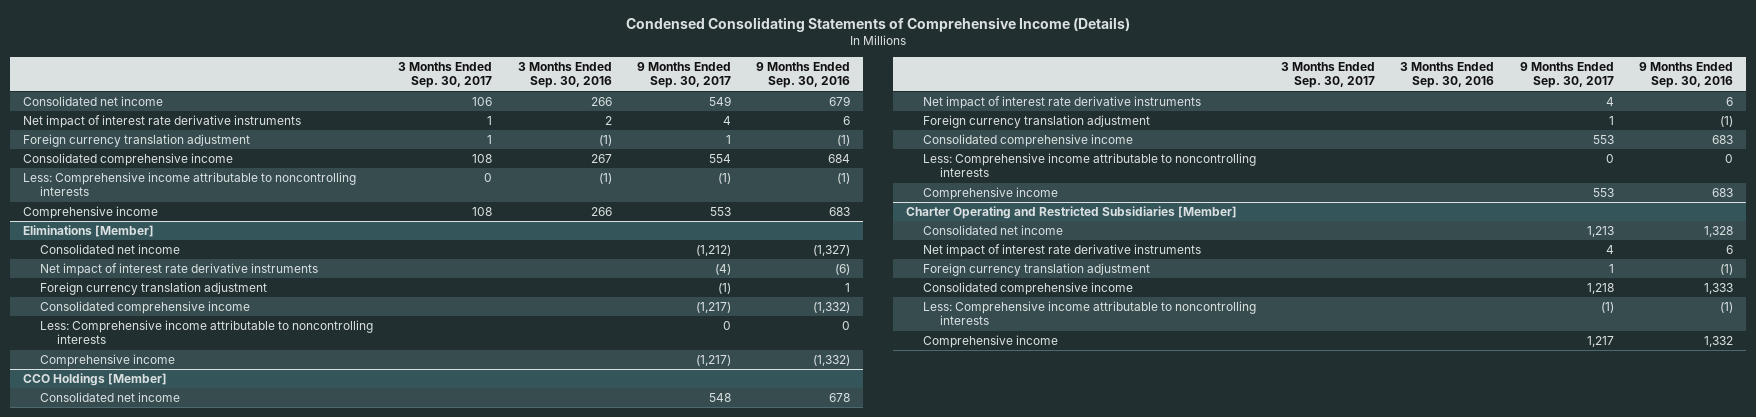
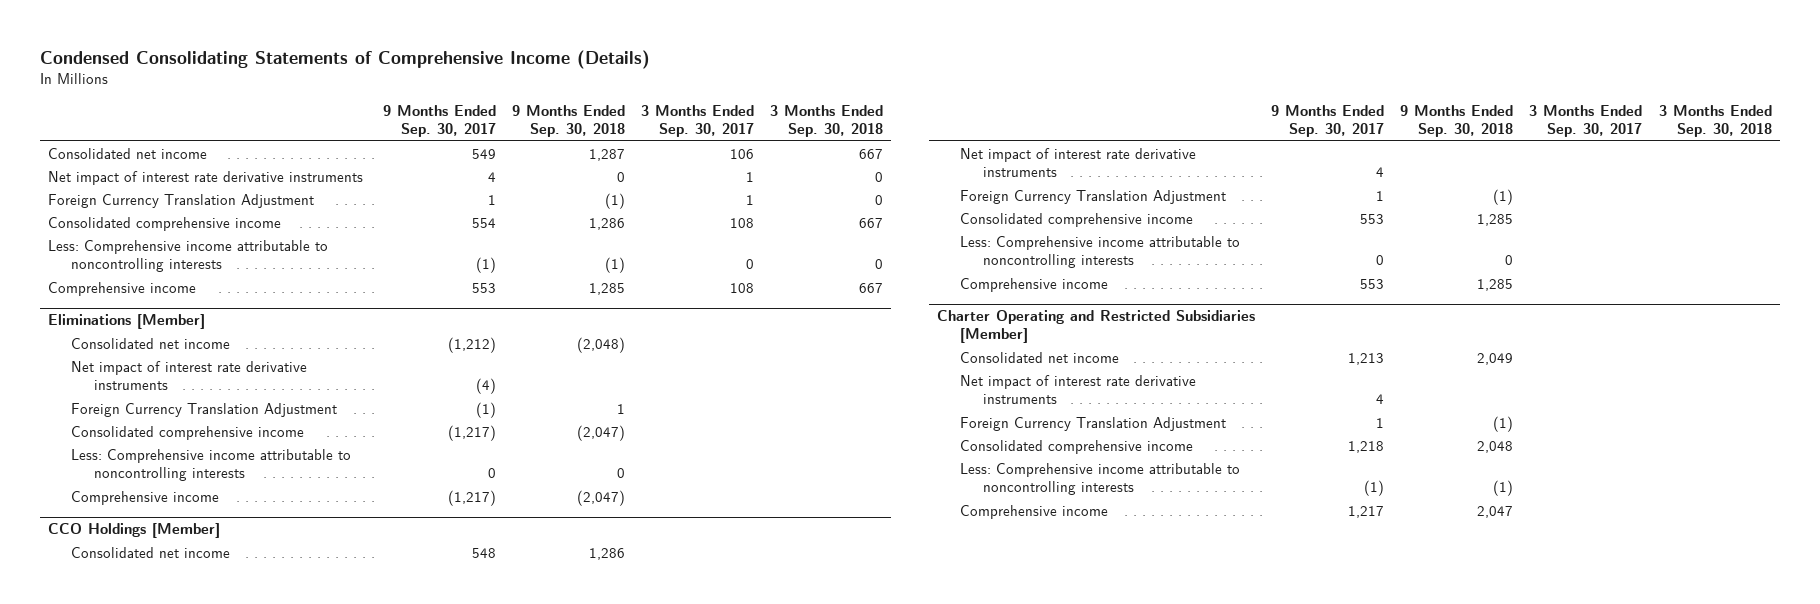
- | 3 Months Ended Sep. 30, 2017 | 3 Months Ended Sep. 30, 2016 | 9 Months Ended Sep. 30, 2017 | 9 Months Ended Sep. 30, 2016
+ | 9 Months Ended Sep. 30, 2017 | 9 Months Ended Sep. 30, 2018 | 3 Months Ended Sep. 30, 2017 | 3 Months Ended Sep. 30, 2018
- Foreign currency translation adjustment | 1 | (1) | 1 | (1)
+ Foreign Currency Translation Adjustment | 1 | (1) | 1 | 0
@ Eliminations [Member]
- Foreign currency translation adjustment | | | (1) | 1
+ Foreign Currency Translation Adjustment | (1) | 1 | |
@ CCO Holdings [Member]
- Foreign currency translation adjustment | | | 1 | (1)
+ Foreign Currency Translation Adjustment | 1 | (1) | |
@ Charter Operating and Restricted Subsidiaries [Member]
- Foreign currency translation adjustment | | | 1 | (1)
+ Foreign Currency Translation Adjustment | 1 | (1) | |

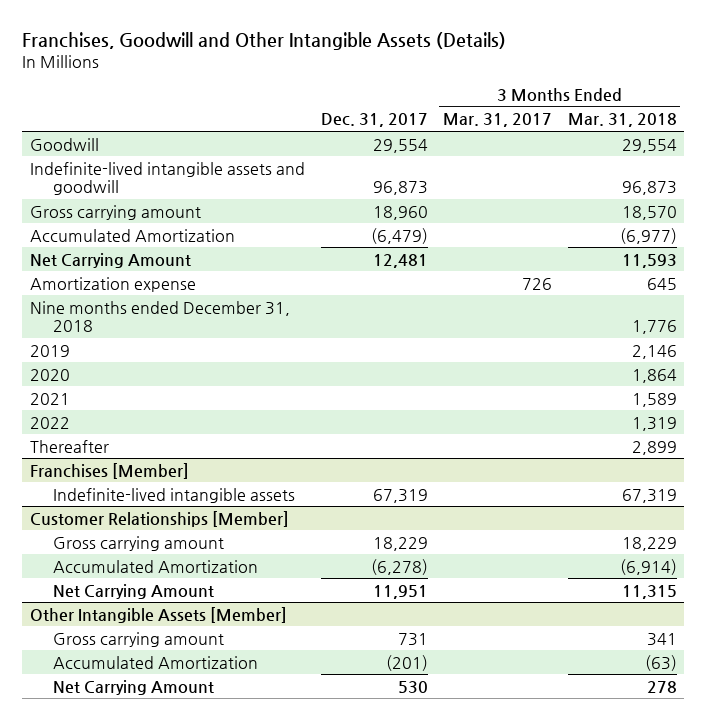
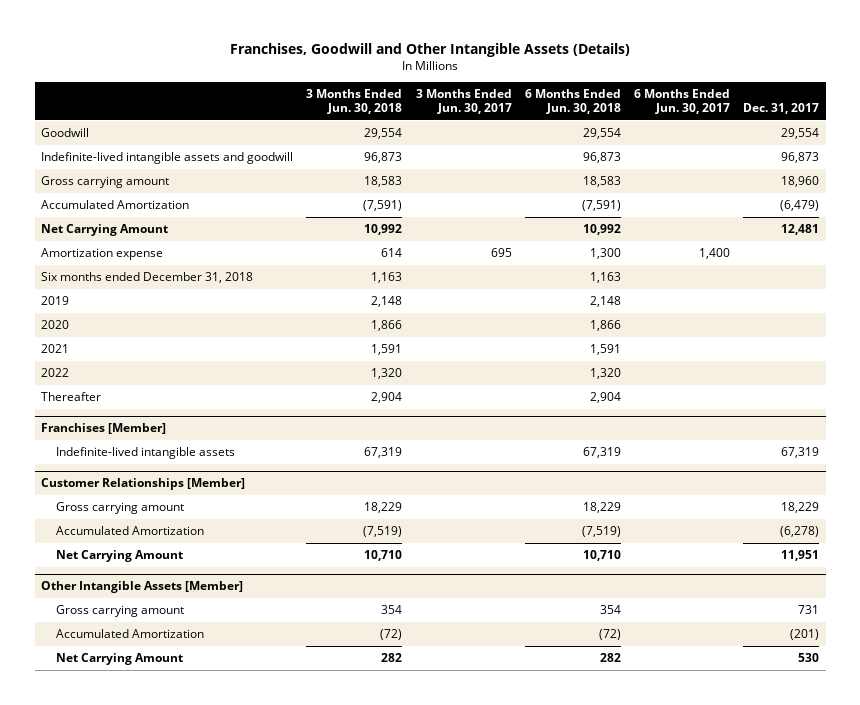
- | Dec. 31, 2017 | 3 Months Ended Mar. 31, 2017 | 3 Months Ended Mar. 31, 2018
+ | 3 Months Ended Jun. 30, 2018 | 3 Months Ended Jun. 30, 2017 | 6 Months Ended Jun. 30, 2018 | 6 Months Ended Jun. 30, 2017 | Dec. 31, 2017
- Nine months ended December 31, 2018 | | | 1,776
+ Six months ended December 31, 2018 | 1,163 | | 1,163 | |

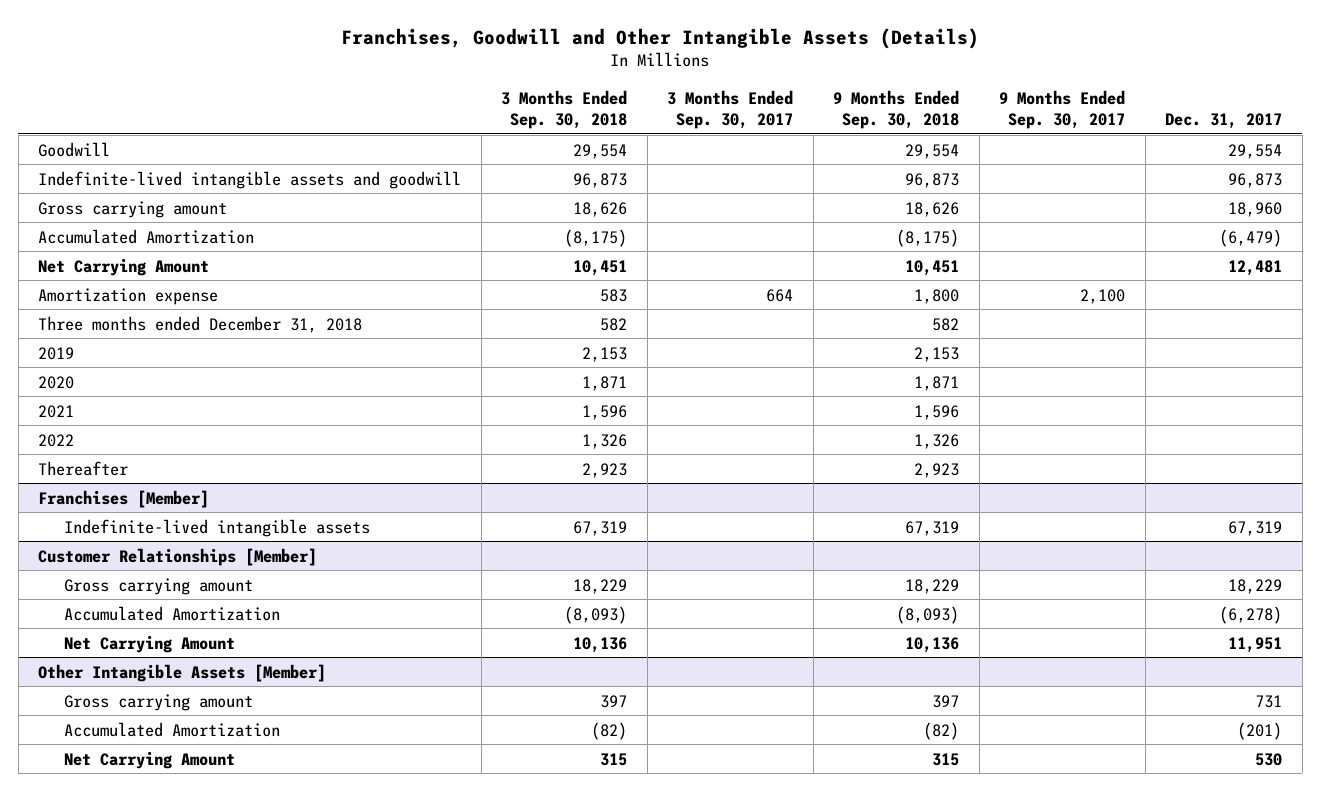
- | 3 Months Ended Jun. 30, 2018 | 3 Months Ended Jun. 30, 2017 | 6 Months Ended Jun. 30, 2018 | 6 Months Ended Jun. 30, 2017 | Dec. 31, 2017
+ | 3 Months Ended Sep. 30, 2018 | 3 Months Ended Sep. 30, 2017 | 9 Months Ended Sep. 30, 2018 | 9 Months Ended Sep. 30, 2017 | Dec. 31, 2017
- Six months ended December 31, 2018 | 1,163 | | 1,163 | |
+ Three months ended December 31, 2018 | 582 | | 582 | |

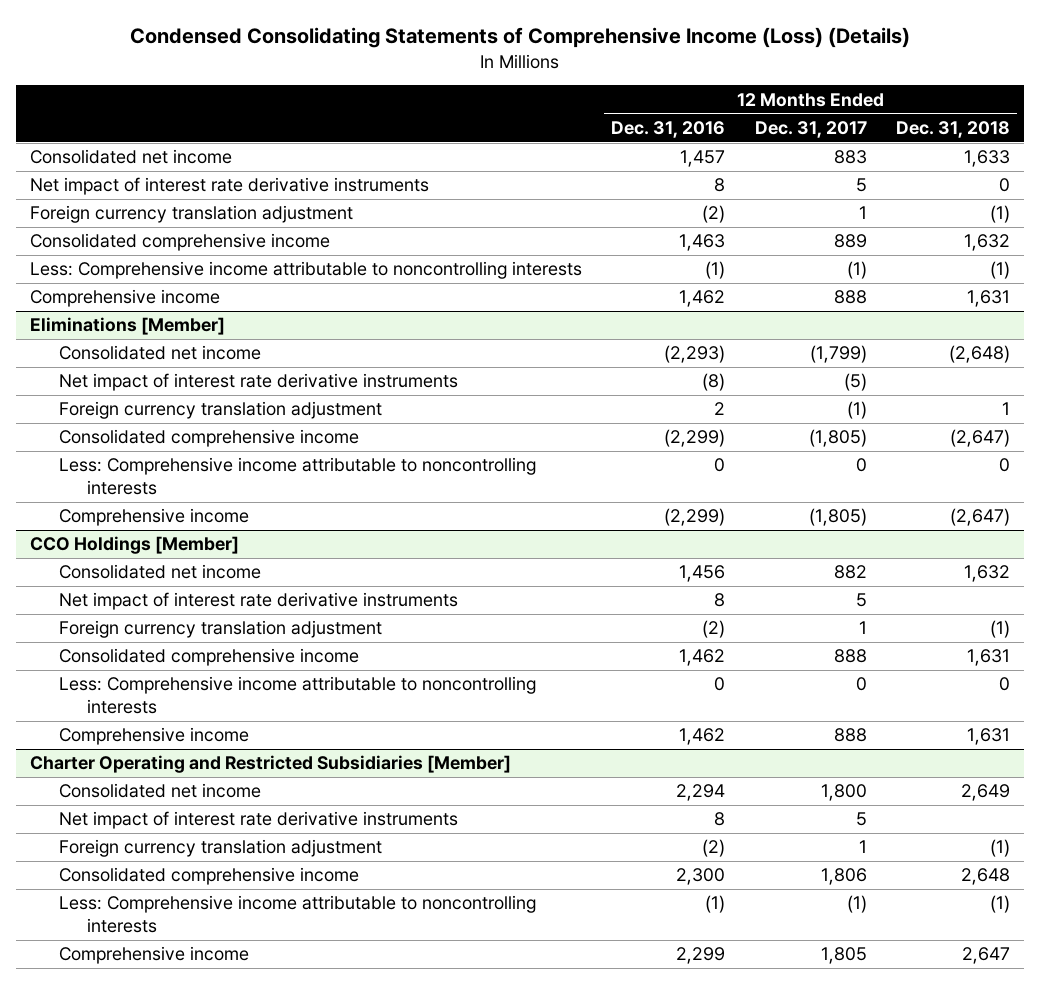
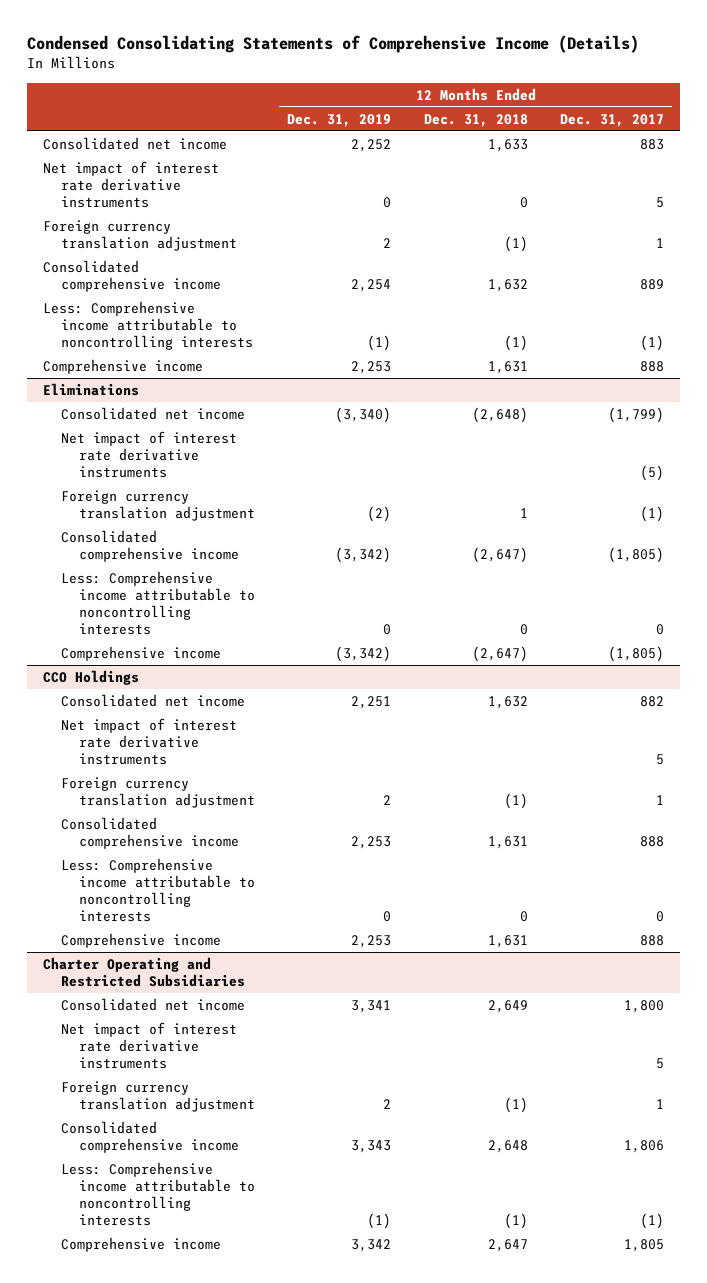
- Condensed Consolidating Statements of Comprehensive Income (Loss) (Details)
+ Condensed Consolidating Statements of Comprehensive Income (Details)
- | 12 Months Ended Dec. 31, 2016 | 12 Months Ended Dec. 31, 2017 | 12 Months Ended Dec. 31, 2018
+ | 12 Months Ended Dec. 31, 2019 | 12 Months Ended Dec. 31, 2018 | 12 Months Ended Dec. 31, 2017
- Eliminations [Member]
+ Eliminations
- CCO Holdings [Member]
+ CCO Holdings
- Charter Operating and Restricted Subsidiaries [Member]
+ Charter Operating and Restricted Subsidiaries

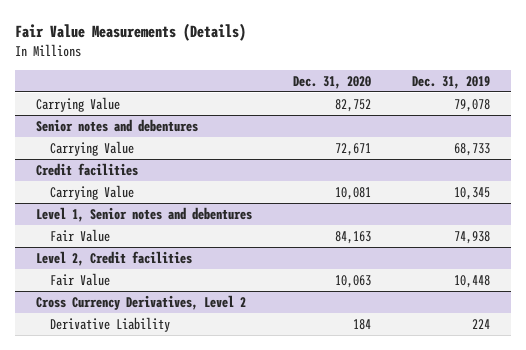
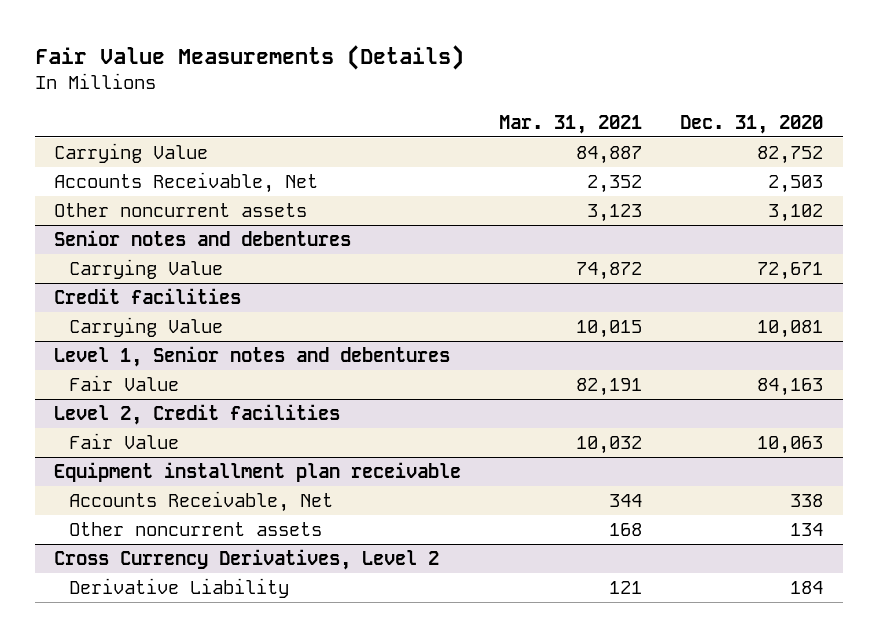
- | Dec. 31, 2020 | Dec. 31, 2019
+ | Mar. 31, 2021 | Dec. 31, 2020
+ Accounts Receivable, Net | 2,352 | 2,503
+ Other noncurrent assets | 3,123 | 3,102
+ Equipment installment plan receivable
+ Accounts Receivable, Net | 344 | 338
+ Other noncurrent assets | 168 | 134

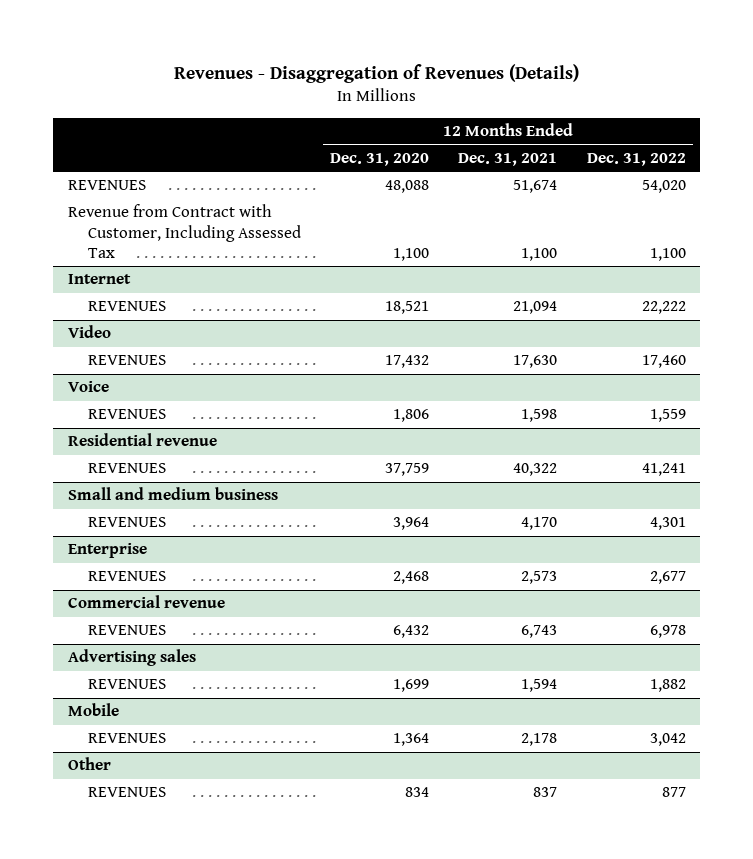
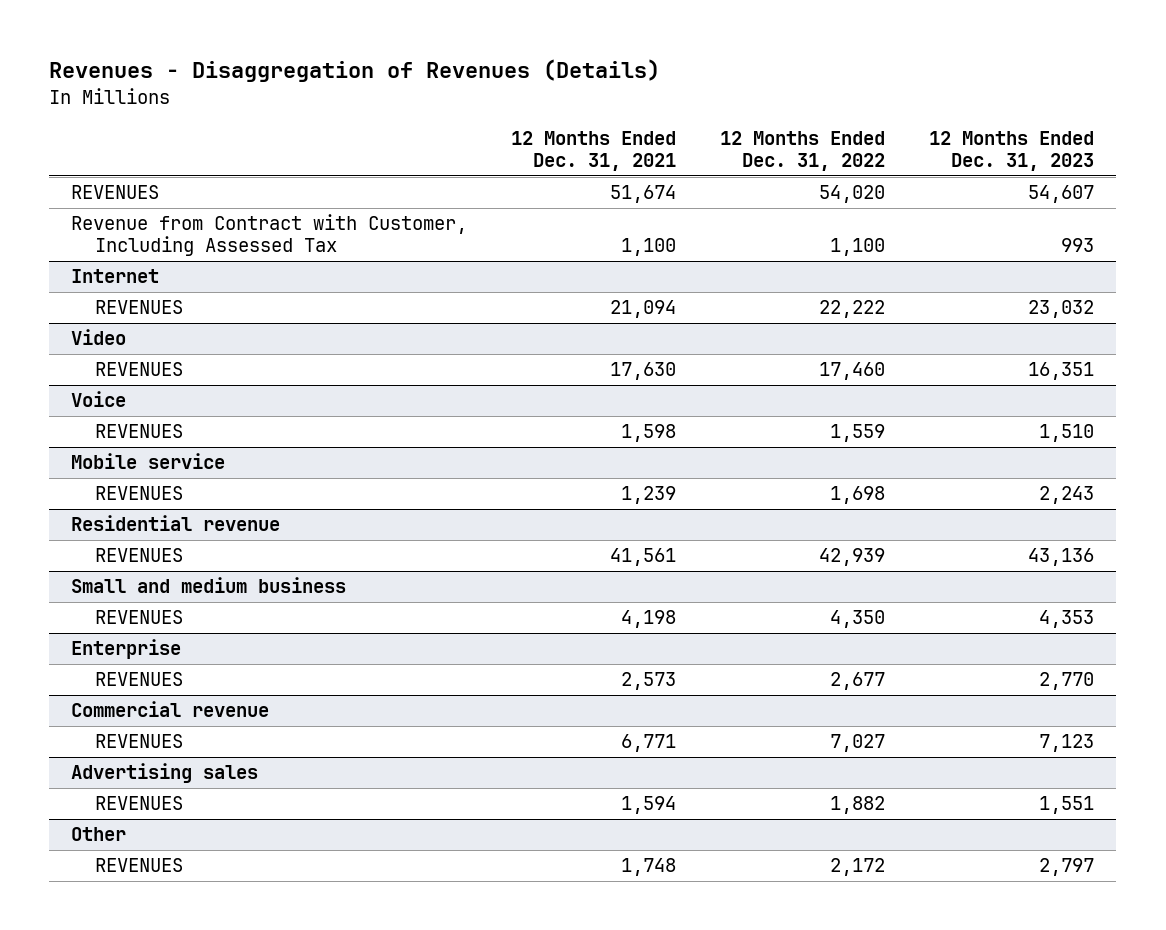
- | 12 Months Ended Dec. 31, 2020 | 12 Months Ended Dec. 31, 2021 | 12 Months Ended Dec. 31, 2022
+ | 12 Months Ended Dec. 31, 2021 | 12 Months Ended Dec. 31, 2022 | 12 Months Ended Dec. 31, 2023
+ Mobile service
+ REVENUES | 1,239 | 1,698 | 2,243
@ Residential revenue
- REVENUES | 37,759 | 40,322 | 41,241
+ REVENUES | 41,561 | 42,939 | 43,136
@ Small and medium business
- REVENUES | 3,964 | 4,170 | 4,301
+ REVENUES | 4,198 | 4,350 | 4,353
@ Commercial revenue
- REVENUES | 6,432 | 6,743 | 6,978
+ REVENUES | 6,771 | 7,027 | 7,123
- Mobile
- REVENUES | 1,364 | 2,178 | 3,042
@ Other
- REVENUES | 834 | 837 | 877
+ REVENUES | 1,748 | 2,172 | 2,797

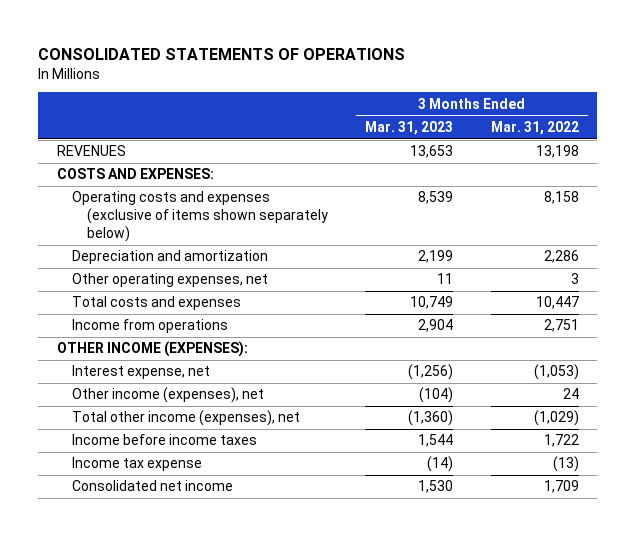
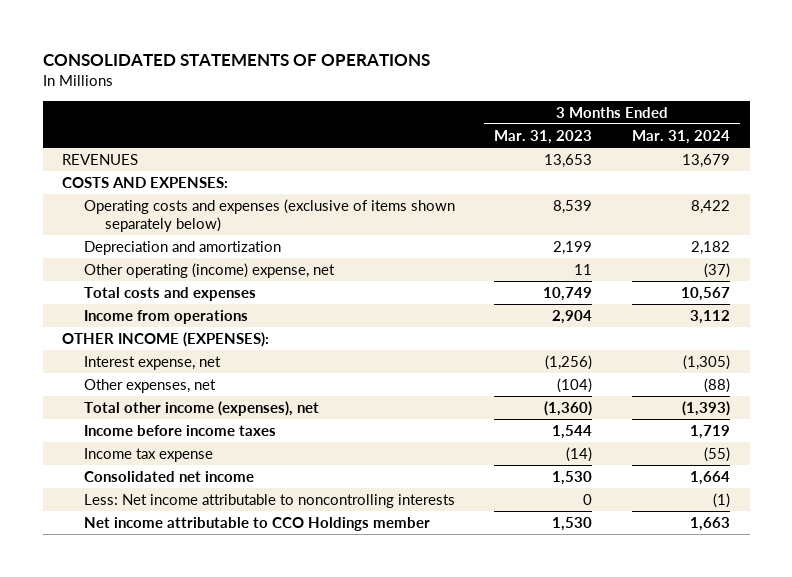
- | 3 Months Ended Mar. 31, 2023 | 3 Months Ended Mar. 31, 2022
+ | 3 Months Ended Mar. 31, 2023 | 3 Months Ended Mar. 31, 2024
- Other operating expenses, net | 11 | 3
+ Other operating (income) expense, net | 11 | (37)
- Other income (expenses), net | (104) | 24
+ Other expenses, net | (104) | (88)
+ Less: Net income attributable to noncontrolling interests | 0 | (1)
+ Net income attributable to CCO Holdings member | 1,530 | 1,663

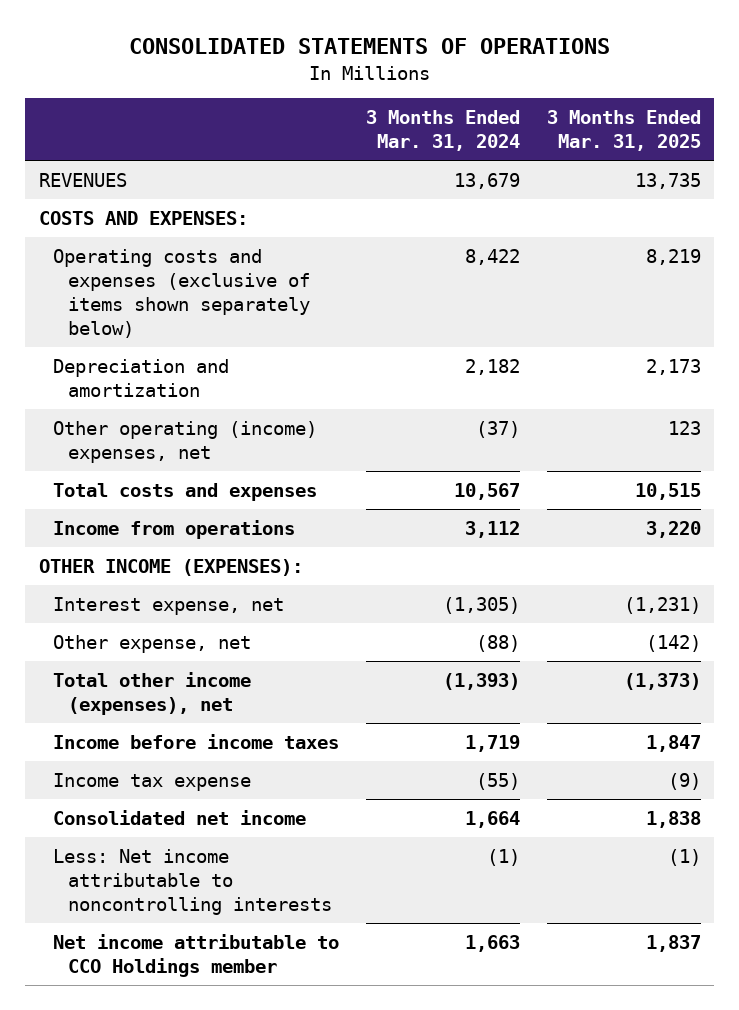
- | 3 Months Ended Mar. 31, 2023 | 3 Months Ended Mar. 31, 2024
+ | 3 Months Ended Mar. 31, 2024 | 3 Months Ended Mar. 31, 2025
- Other operating (income) expense, net | 11 | (37)
+ Other operating (income) expenses, net | (37) | 123
- Other expenses, net | (104) | (88)
+ Other expense, net | (88) | (142)

